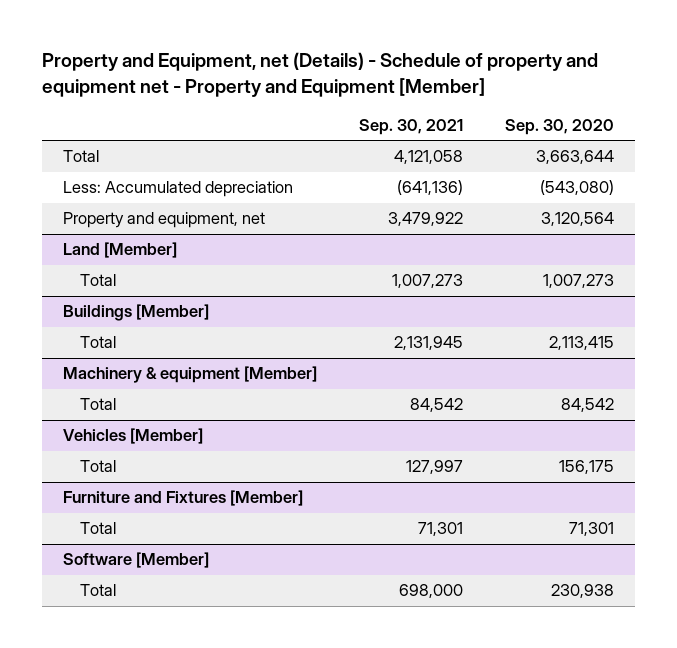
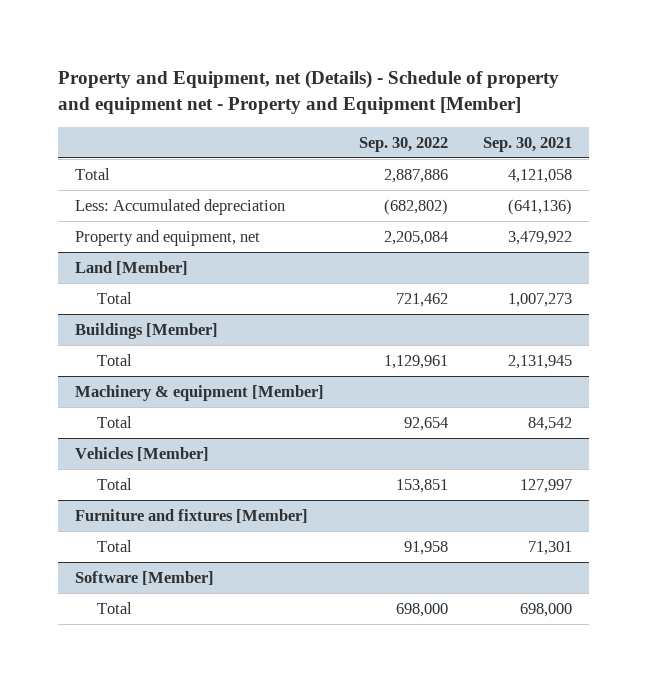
- | Sep. 30, 2021 | Sep. 30, 2020
+ | Sep. 30, 2022 | Sep. 30, 2021
- Furniture and Fixtures [Member]
+ Furniture and fixtures [Member]

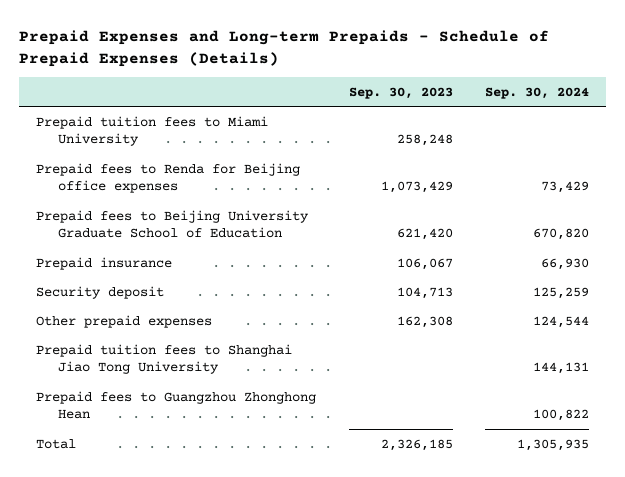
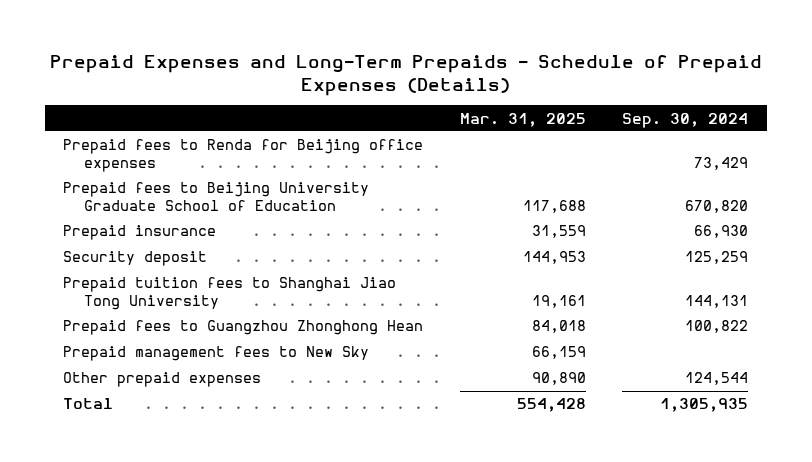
- Prepaid Expenses and Long-term Prepaids - Schedule of Prepaid Expenses (Details)
+ Prepaid Expenses and Long-Term Prepaids - Schedule of Prepaid Expenses (Details)
- | Sep. 30, 2023 | Sep. 30, 2024
+ | Mar. 31, 2025 | Sep. 30, 2024
- Prepaid tuition fees to Miami University | 258,248 |
+ Prepaid management fees to New Sky | 66,159 |
moved down: Other prepaid expenses | 90,890 | 124,544

